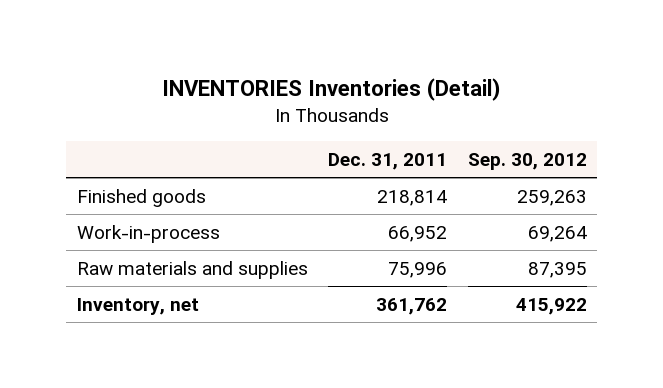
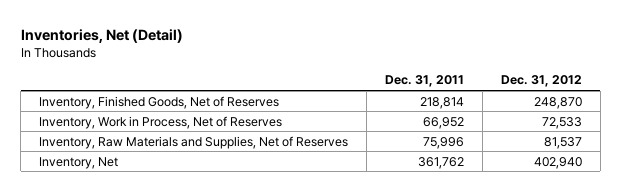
- INVENTORIES Inventories (Detail)
+ Inventories, Net (Detail)
- | Dec. 31, 2011 | Sep. 30, 2012
+ | Dec. 31, 2011 | Dec. 31, 2012
- Finished goods | 218,814 | 259,263
- Work-in-process | 66,952 | 69,264
- Raw materials and supplies | 75,996 | 87,395
- Inventory, net | 361,762 | 415,922
+ Inventory, Finished Goods, Net of Reserves | 218,814 | 248,870
+ Inventory, Work in Process, Net of Reserves | 66,952 | 72,533
+ Inventory, Raw Materials and Supplies, Net of Reserves | 75,996 | 81,537
+ Inventory, Net | 361,762 | 402,940

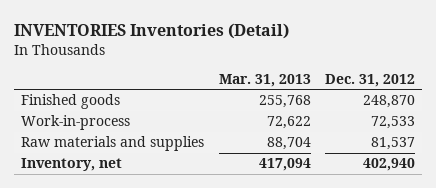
- Inventories, Net (Detail)
+ INVENTORIES Inventories (Detail)
- | Dec. 31, 2011 | Dec. 31, 2012
+ | Mar. 31, 2013 | Dec. 31, 2012
- Inventory, Finished Goods, Net of Reserves | 218,814 | 248,870
- Inventory, Work in Process, Net of Reserves | 66,952 | 72,533
- Inventory, Raw Materials and Supplies, Net of Reserves | 75,996 | 81,537
- Inventory, Net | 361,762 | 402,940
+ Finished goods | 255,768 | 248,870
+ Work-in-process | 72,622 | 72,533
+ Raw materials and supplies | 88,704 | 81,537
+ Inventory, net | 417,094 | 402,940

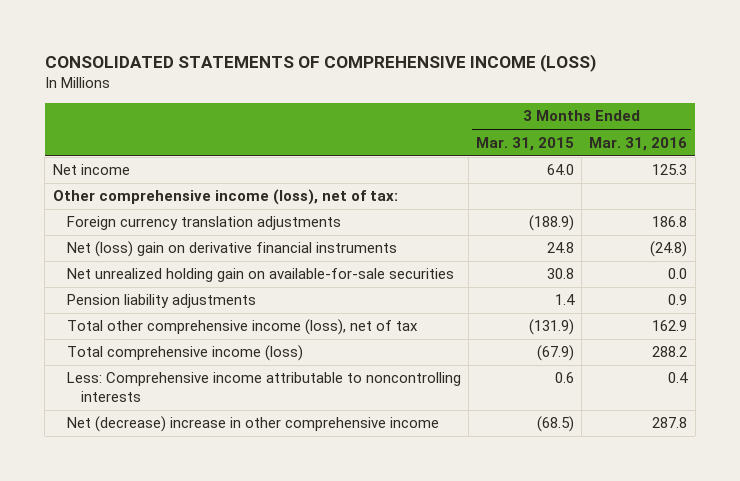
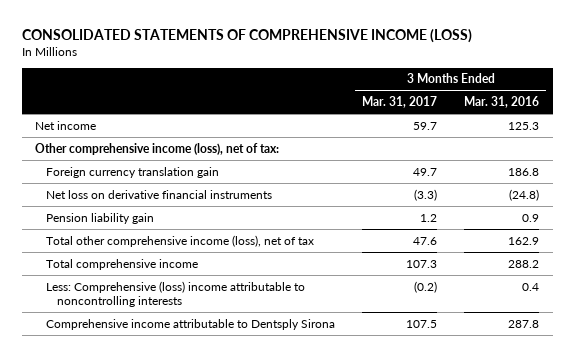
- | 3 Months Ended Mar. 31, 2015 | 3 Months Ended Mar. 31, 2016
+ | 3 Months Ended Mar. 31, 2017 | 3 Months Ended Mar. 31, 2016
- Foreign currency translation adjustments | (188.9) | 186.8
- Net (loss) gain on derivative financial instruments | 24.8 | (24.8)
- Net unrealized holding gain on available-for-sale securities | 30.8 | 0.0
- Pension liability adjustments | 1.4 | 0.9
+ Foreign currency translation gain | 49.7 | 186.8
+ Net loss on derivative financial instruments | (3.3) | (24.8)
+ Pension liability gain | 1.2 | 0.9
- Total comprehensive income (loss) | (67.9) | 288.2
- Less: Comprehensive income attributable to noncontrolling interests | 0.6 | 0.4
- Net (decrease) increase in other comprehensive income | (68.5) | 287.8
+ Total comprehensive income | 107.3 | 288.2
+ Less: Comprehensive (loss) income attributable to noncontrolling interests | (0.2) | 0.4
+ Comprehensive income attributable to Dentsply Sirona | 107.5 | 287.8

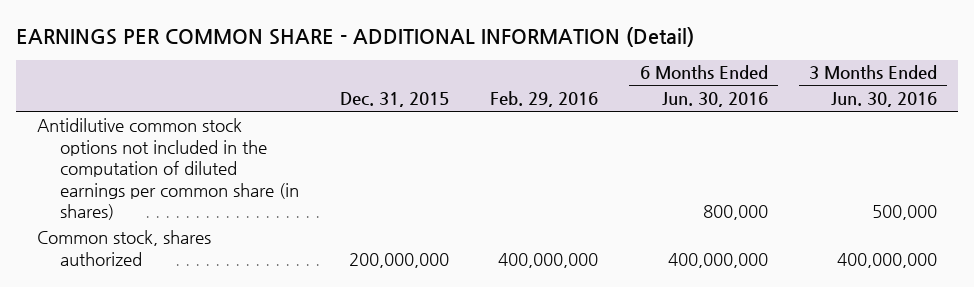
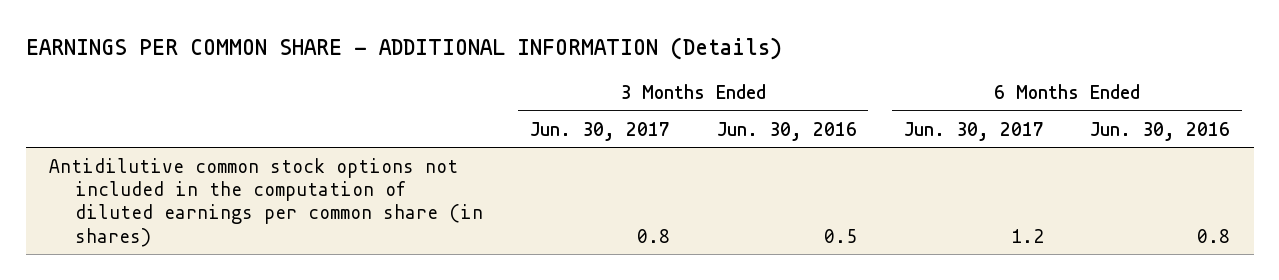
- EARNINGS PER COMMON SHARE - ADDITIONAL INFORMATION (Detail)
+ EARNINGS PER COMMON SHARE - ADDITIONAL INFORMATION (Details)
- | Dec. 31, 2015 | Feb. 29, 2016 | 6 Months Ended Jun. 30, 2016 | 3 Months Ended Jun. 30, 2016
+ | 3 Months Ended Jun. 30, 2017 | 3 Months Ended Jun. 30, 2016 | 6 Months Ended Jun. 30, 2017 | 6 Months Ended Jun. 30, 2016
- Antidilutive common stock options not included in the computation of diluted earnings per common share (in shares) | | | 800,000 | 500,000
- Common stock, shares authorized | 200,000,000 | 400,000,000 | 400,000,000 | 400,000,000
+ Antidilutive common stock options not included in the computation of diluted earnings per common share (in shares) | 0.8 | 0.5 | 1.2 | 0.8

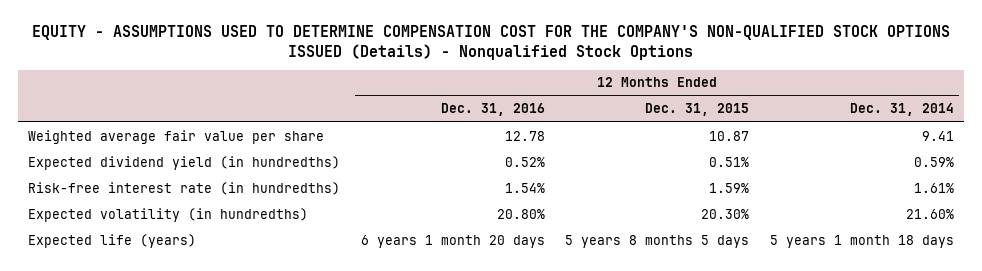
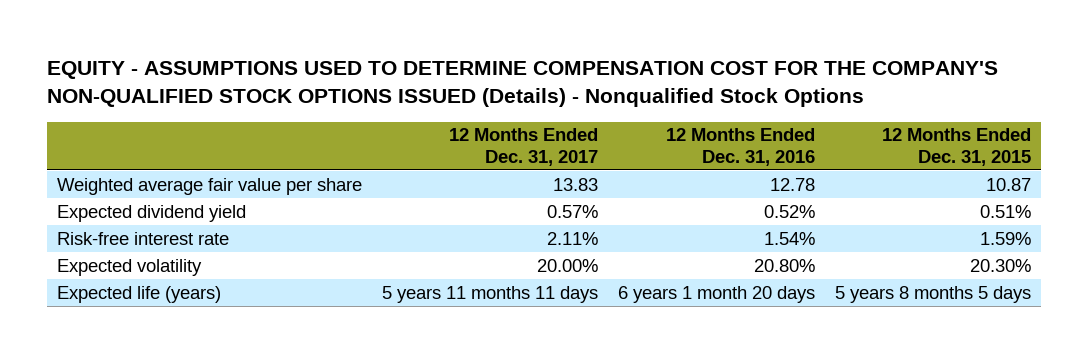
- | 12 Months Ended Dec. 31, 2016 | 12 Months Ended Dec. 31, 2015 | 12 Months Ended Dec. 31, 2014
+ | 12 Months Ended Dec. 31, 2017 | 12 Months Ended Dec. 31, 2016 | 12 Months Ended Dec. 31, 2015
- Expected dividend yield (in hundredths) | 0.52% | 0.51% | 0.59%
- Risk-free interest rate (in hundredths) | 1.54% | 1.59% | 1.61%
- Expected volatility (in hundredths) | 20.80% | 20.30% | 21.60%
+ Expected dividend yield | 0.57% | 0.52% | 0.51%
+ Risk-free interest rate | 2.11% | 1.54% | 1.59%
+ Expected volatility | 20.00% | 20.80% | 20.30%

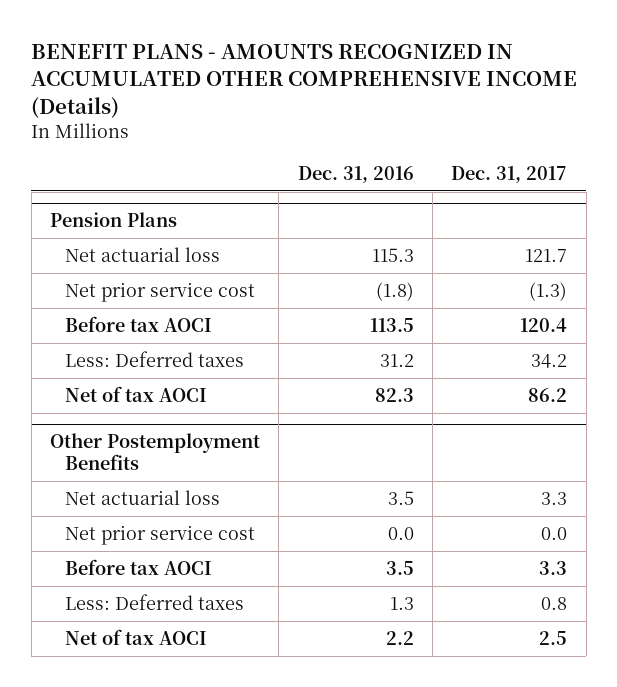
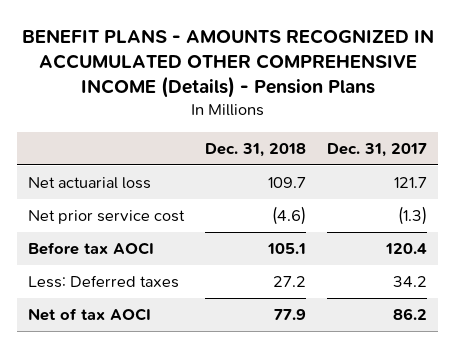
- BENEFIT PLANS - AMOUNTS RECOGNIZED IN ACCUMULATED OTHER COMPREHENSIVE INCOME (Details)
+ BENEFIT PLANS - AMOUNTS RECOGNIZED IN ACCUMULATED OTHER COMPREHENSIVE INCOME (Details) - Pension Plans
- | Dec. 31, 2016 | Dec. 31, 2017
+ | Dec. 31, 2018 | Dec. 31, 2017
- Pension Plans
- Other Postemployment Benefits
- Net actuarial loss | 3.5 | 3.3
- Net prior service cost | 0.0 | 0.0
- Before tax AOCI | 3.5 | 3.3
- Less: Deferred taxes | 1.3 | 0.8
- Net of tax AOCI | 2.2 | 2.5

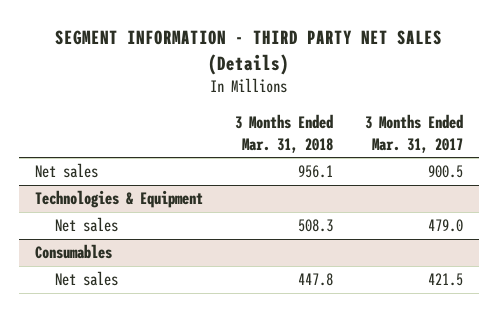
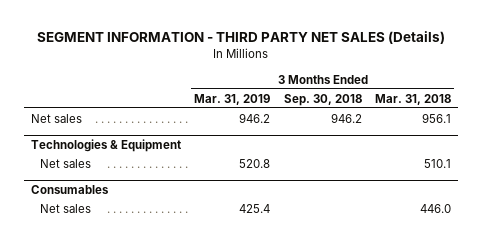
- | 3 Months Ended Mar. 31, 2018 | 3 Months Ended Mar. 31, 2017
+ | 3 Months Ended Mar. 31, 2019 | 3 Months Ended Sep. 30, 2018 | 3 Months Ended Mar. 31, 2018
@ Technologies & Equipment
- Net sales | 508.3 | 479.0
+ Net sales | 520.8 | | 510.1
@ Consumables
- Net sales | 447.8 | 421.5
+ Net sales | 425.4 | | 446.0

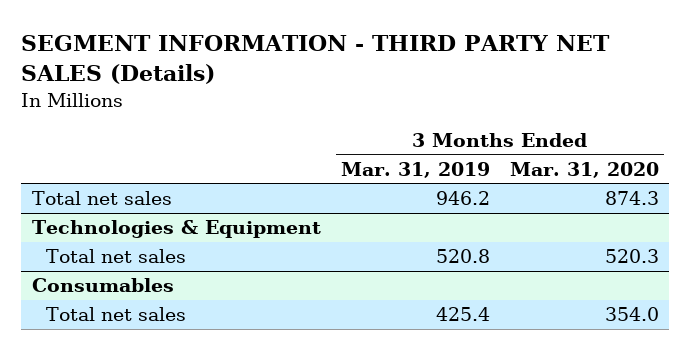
- | 3 Months Ended Mar. 31, 2019 | 3 Months Ended Sep. 30, 2018 | 3 Months Ended Mar. 31, 2018
+ | 3 Months Ended Mar. 31, 2019 | 3 Months Ended Mar. 31, 2020
- Net sales | 946.2 | 946.2 | 956.1
+ Total net sales | 946.2 | 874.3
@ Technologies & Equipment
- Net sales | 520.8 | | 510.1
+ Total net sales | 520.8 | 520.3
@ Consumables
- Net sales | 425.4 | | 446.0
+ Total net sales | 425.4 | 354.0

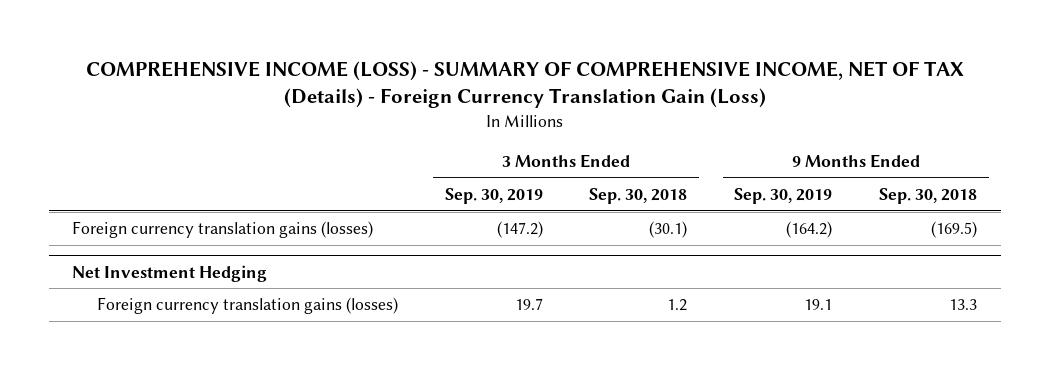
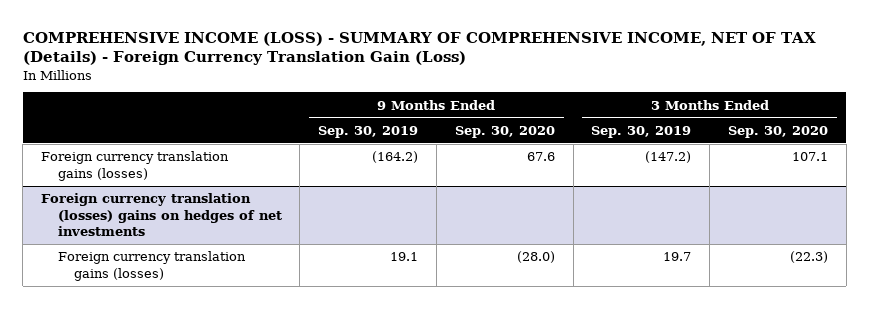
- | 3 Months Ended Sep. 30, 2019 | 3 Months Ended Sep. 30, 2018 | 9 Months Ended Sep. 30, 2019 | 9 Months Ended Sep. 30, 2018
+ | 9 Months Ended Sep. 30, 2019 | 9 Months Ended Sep. 30, 2020 | 3 Months Ended Sep. 30, 2019 | 3 Months Ended Sep. 30, 2020
- Net Investment Hedging
+ Foreign currency translation (losses) gains on hedges of net investments

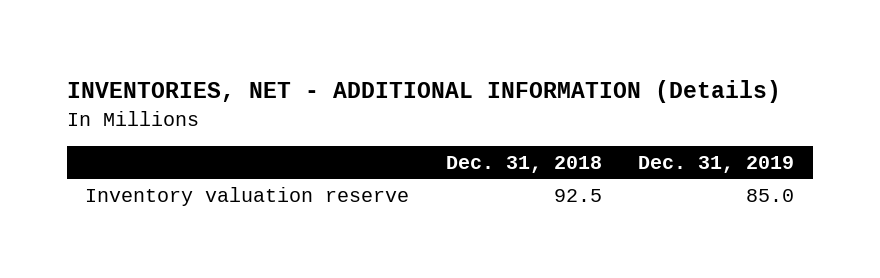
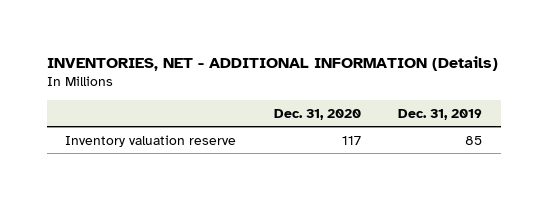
- | Dec. 31, 2018 | Dec. 31, 2019
+ | Dec. 31, 2020 | Dec. 31, 2019
- Inventory valuation reserve | 92.5 | 85.0
+ Inventory valuation reserve | 117 | 85

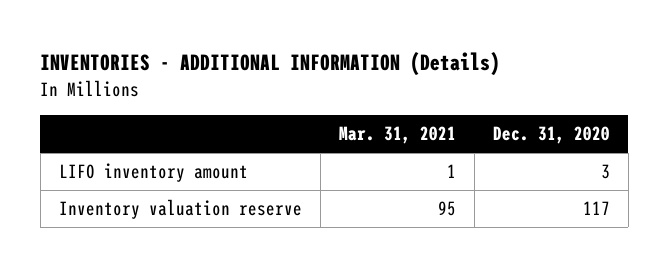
- INVENTORIES, NET - ADDITIONAL INFORMATION (Details)
+ INVENTORIES - ADDITIONAL INFORMATION (Details)
- | Dec. 31, 2020 | Dec. 31, 2019
+ | Mar. 31, 2021 | Dec. 31, 2020
+ LIFO inventory amount | 1 | 3

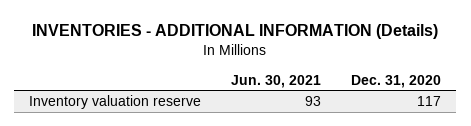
- | Mar. 31, 2021 | Dec. 31, 2020
+ | Jun. 30, 2021 | Dec. 31, 2020
- LIFO inventory amount | 1 | 3

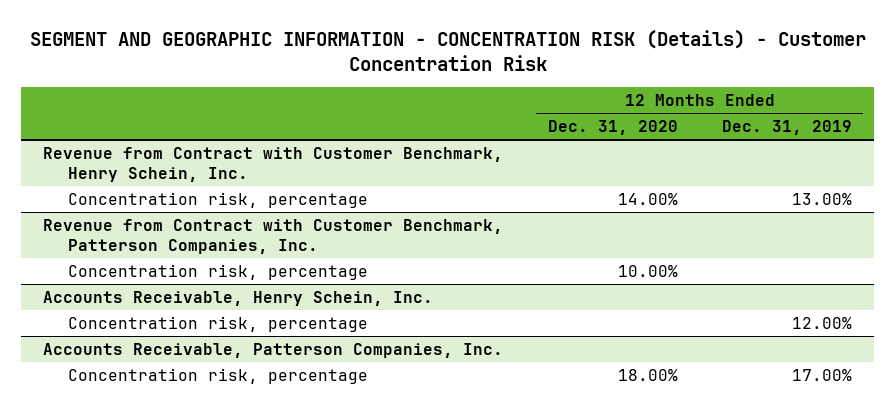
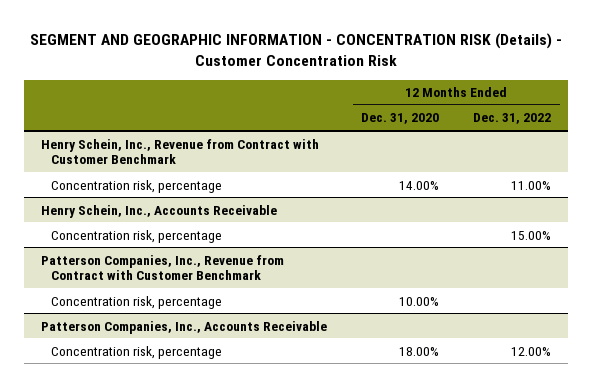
- | 12 Months Ended Dec. 31, 2020 | 12 Months Ended Dec. 31, 2019
+ | 12 Months Ended Dec. 31, 2020 | 12 Months Ended Dec. 31, 2022
- Revenue from Contract with Customer Benchmark, Henry Schein, Inc.
+ Henry Schein, Inc., Revenue from Contract with Customer Benchmark
- Revenue from Contract with Customer Benchmark, Patterson Companies, Inc.
- Concentration risk, percentage | 10.00% |
- Accounts Receivable, Henry Schein, Inc.
+ Henry Schein, Inc., Accounts Receivable
- Accounts Receivable, Patterson Companies, Inc.
+ Patterson Companies, Inc., Revenue from Contract with Customer Benchmark
+ Concentration risk, percentage | 10.00% |
+ Patterson Companies, Inc., Accounts Receivable

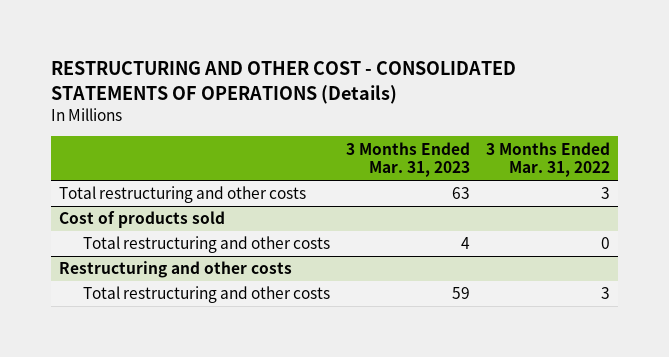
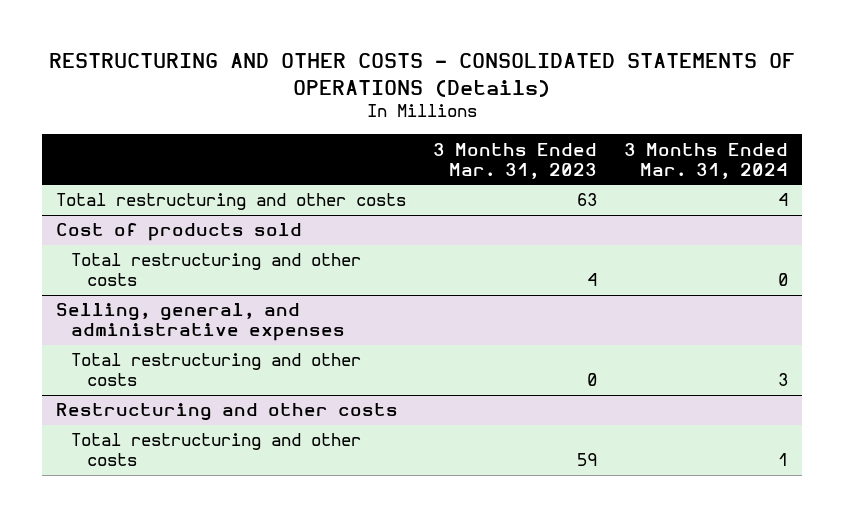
- RESTRUCTURING AND OTHER COST - CONSOLIDATED STATEMENTS OF OPERATIONS (Details)
+ RESTRUCTURING AND OTHER COSTS - CONSOLIDATED STATEMENTS OF OPERATIONS (Details)
- | 3 Months Ended Mar. 31, 2023 | 3 Months Ended Mar. 31, 2022
+ | 3 Months Ended Mar. 31, 2023 | 3 Months Ended Mar. 31, 2024
+ Selling, general, and administrative expenses
+ Total restructuring and other costs | 0 | 3

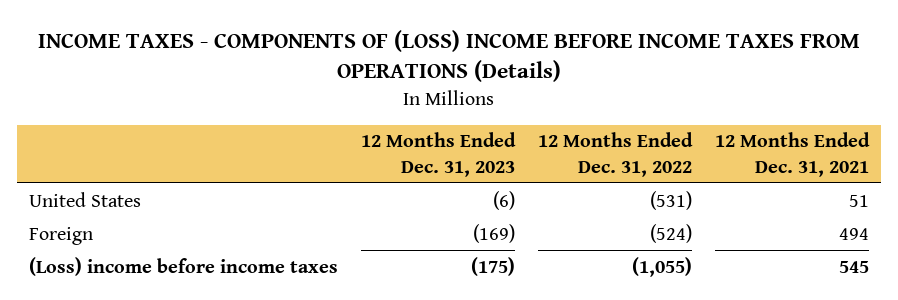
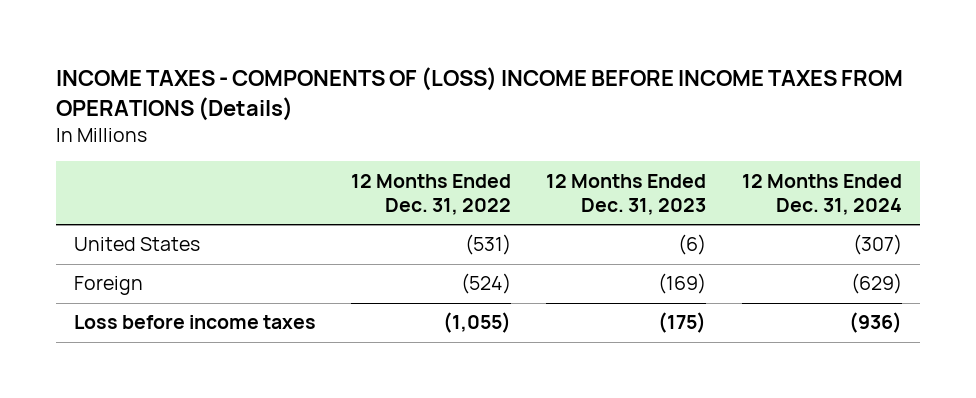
- | 12 Months Ended Dec. 31, 2023 | 12 Months Ended Dec. 31, 2022 | 12 Months Ended Dec. 31, 2021
+ | 12 Months Ended Dec. 31, 2022 | 12 Months Ended Dec. 31, 2023 | 12 Months Ended Dec. 31, 2024
- (Loss) income before income taxes | (175) | (1,055) | 545
+ Loss before income taxes | (1,055) | (175) | (936)

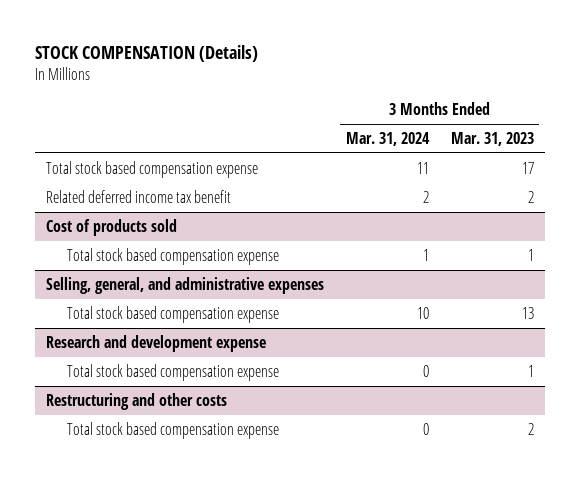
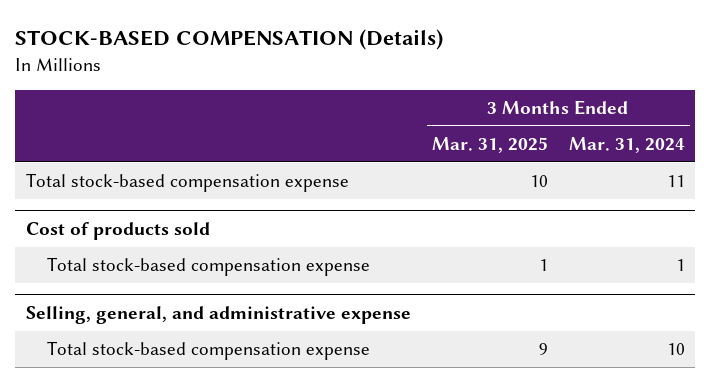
- STOCK COMPENSATION (Details)
+ STOCK-BASED COMPENSATION (Details)
- | 3 Months Ended Mar. 31, 2024 | 3 Months Ended Mar. 31, 2023
+ | 3 Months Ended Mar. 31, 2025 | 3 Months Ended Mar. 31, 2024
- Total stock based compensation expense | 11 | 17
- Related deferred income tax benefit | 2 | 2
+ Total stock-based compensation expense | 10 | 11
@ Cost of products sold
- Total stock based compensation expense | 1 | 1
- Selling, general, and administrative expenses
- Total stock based compensation expense | 10 | 13
- Research and development expense
- Total stock based compensation expense | 0 | 1
- Restructuring and other costs
- Total stock based compensation expense | 0 | 2
@ Cost of products sold
+ Total stock-based compensation expense | 1 | 1
+ Selling, general, and administrative expense
+ Total stock-based compensation expense | 9 | 10

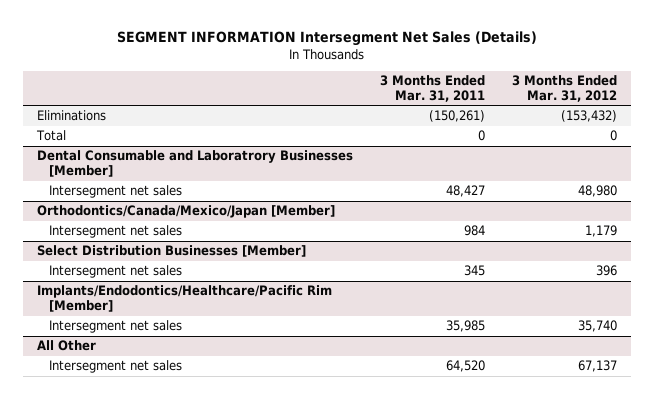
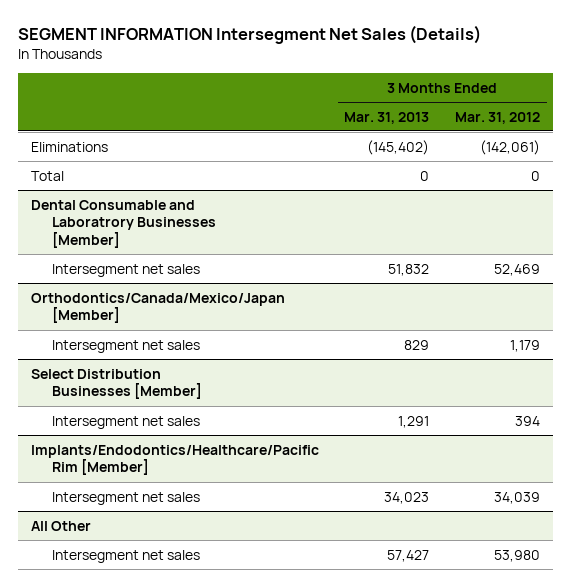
- | 3 Months Ended Mar. 31, 2011 | 3 Months Ended Mar. 31, 2012
+ | 3 Months Ended Mar. 31, 2013 | 3 Months Ended Mar. 31, 2012
- Eliminations | (150,261) | (153,432)
+ Eliminations | (145,402) | (142,061)
@ Dental Consumable and Laboratrory Businesses [Member]
- Intersegment net sales | 48,427 | 48,980
+ Intersegment net sales | 51,832 | 52,469
@ Select Distribution Businesses [Member]
- Intersegment net sales | 345 | 396
+ Intersegment net sales | 1,291 | 394
@ Implants/Endodontics/Healthcare/Pacific Rim [Member]
- Intersegment net sales | 35,985 | 35,740
+ Intersegment net sales | 34,023 | 34,039
@ All Other
- Intersegment net sales | 64,520 | 67,137
+ Intersegment net sales | 57,427 | 53,980

